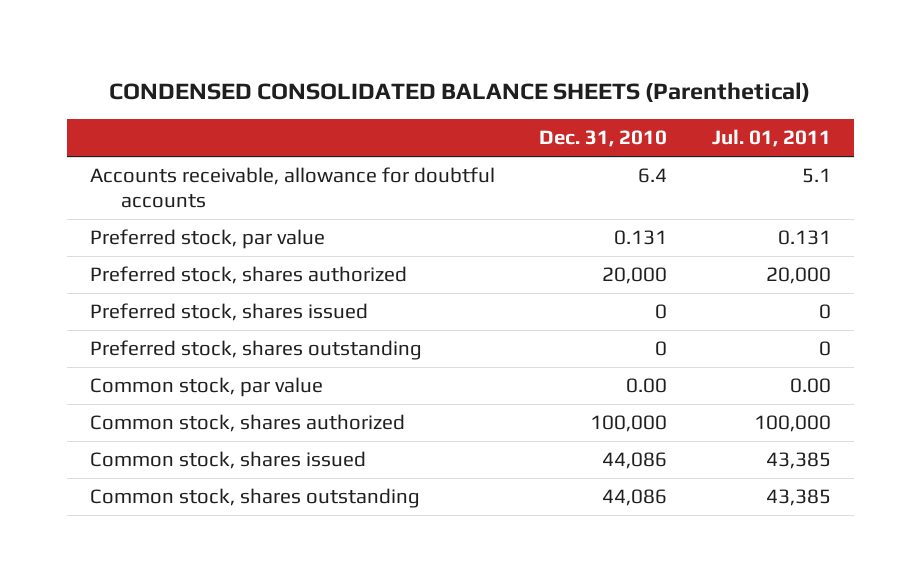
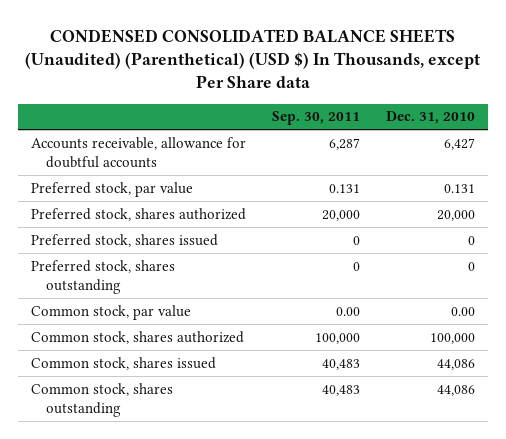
- CONDENSED CONSOLIDATED BALANCE SHEETS (Parenthetical)
+ CONDENSED CONSOLIDATED BALANCE SHEETS (Unaudited) (Parenthetical) (USD $) In Thousands, except Per Share data
- | Dec. 31, 2010 | Jul. 01, 2011
+ | Sep. 30, 2011 | Dec. 31, 2010
- Accounts receivable, allowance for doubtful accounts | 6.4 | 5.1
+ Accounts receivable, allowance for doubtful accounts | 6,287 | 6,427

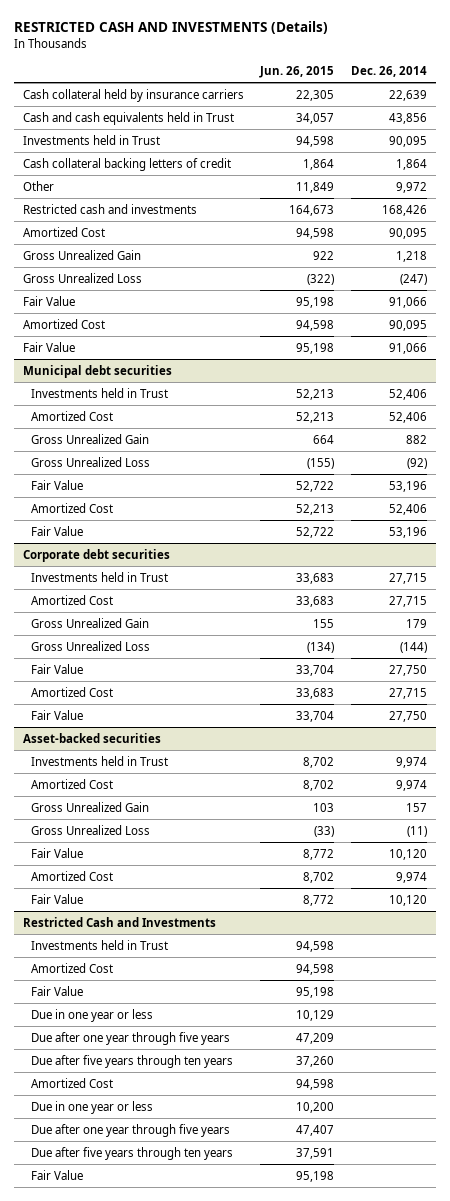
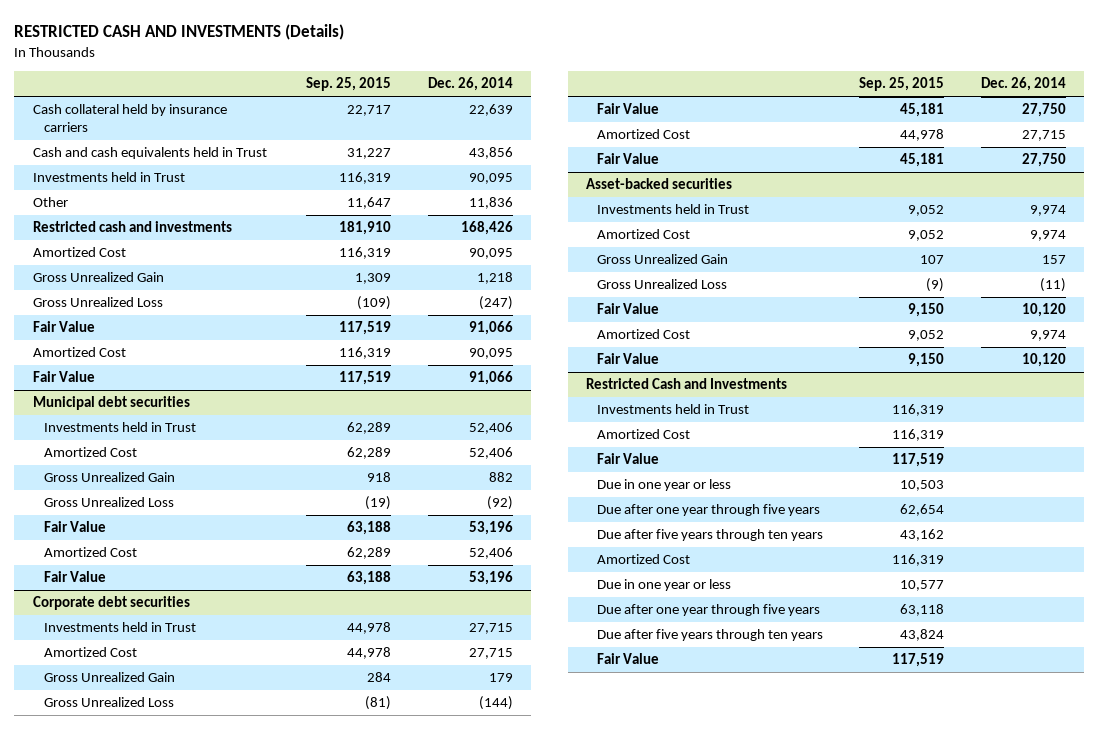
- | Jun. 26, 2015 | Dec. 26, 2014
+ | Sep. 25, 2015 | Dec. 26, 2014
- Cash collateral backing letters of credit | 1,864 | 1,864
- Other | 11,849 | 9,972
+ Other | 11,647 | 11,836

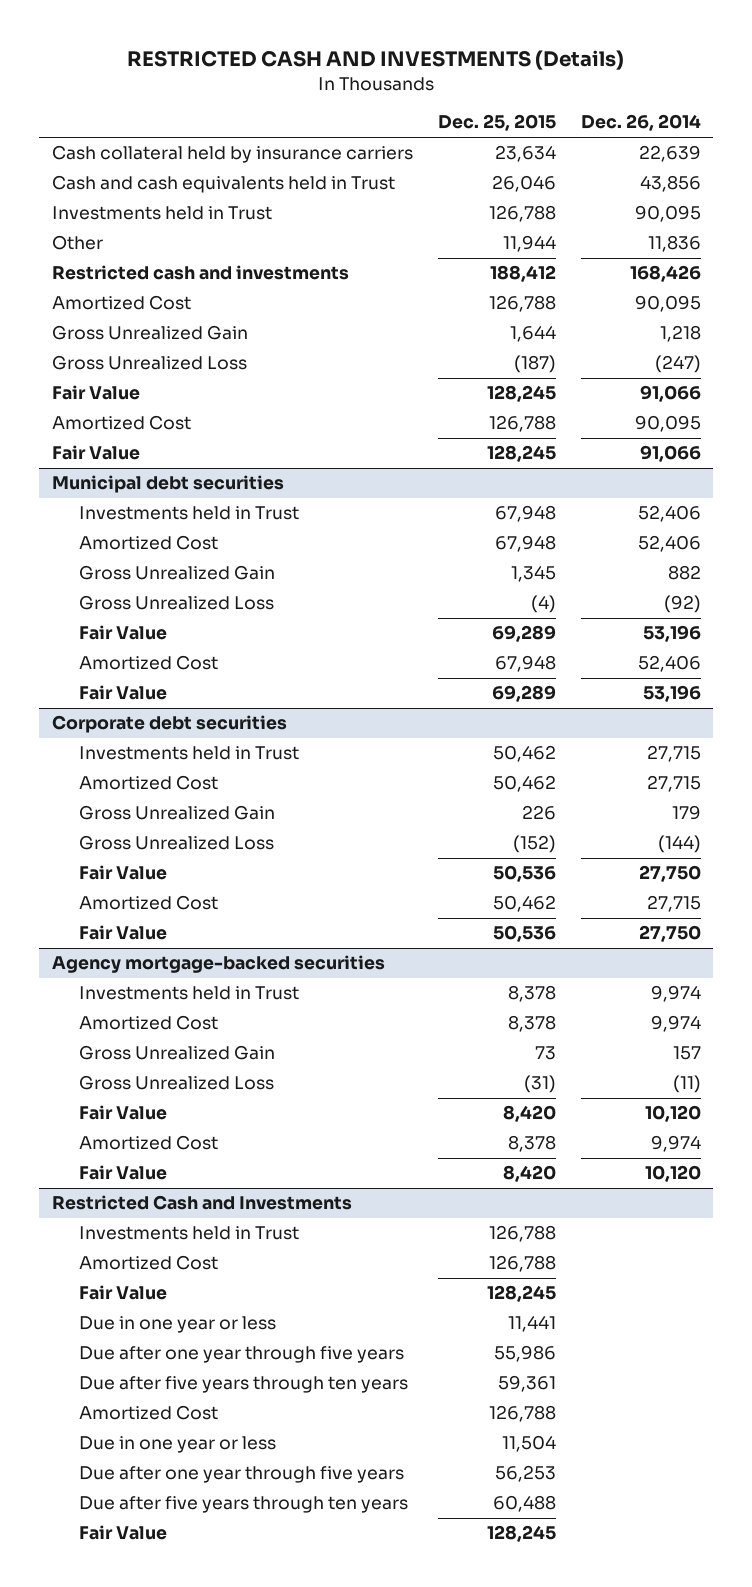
- | Sep. 25, 2015 | Dec. 26, 2014
+ | Dec. 25, 2015 | Dec. 26, 2014
- Asset-backed securities
+ Agency mortgage-backed securities

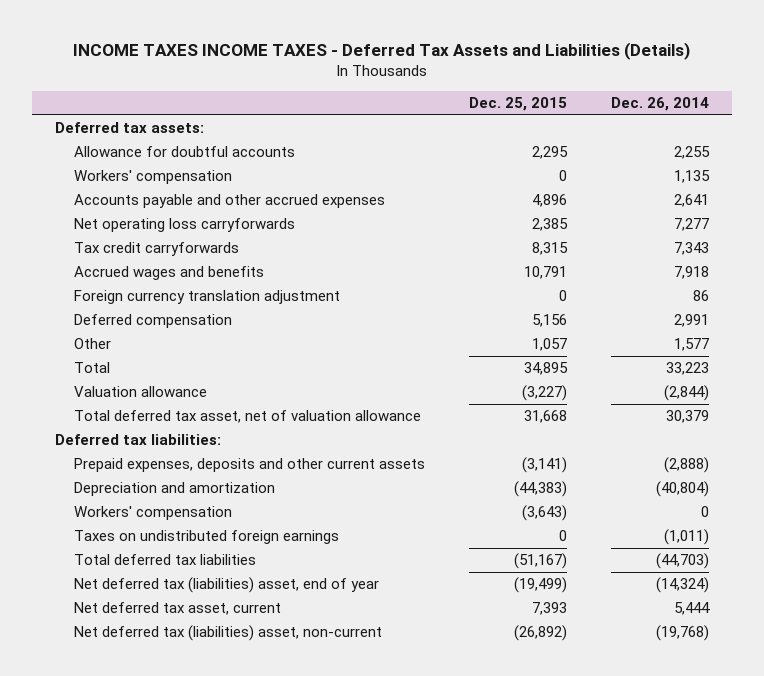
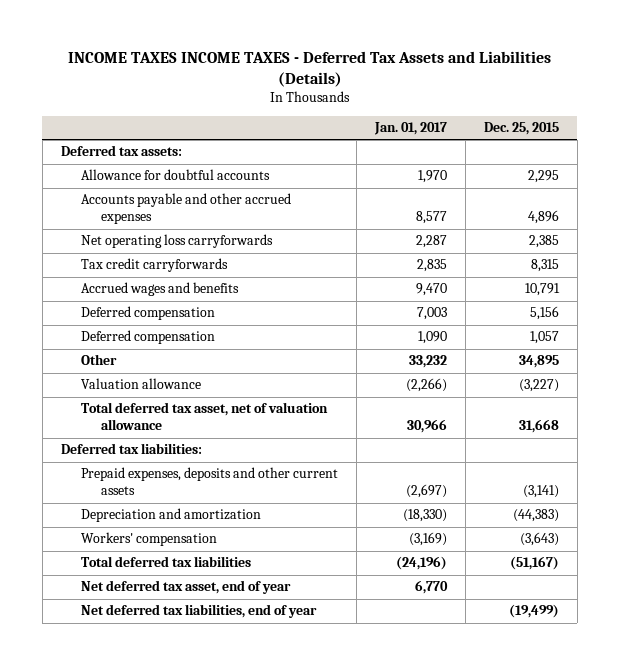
- | Dec. 25, 2015 | Dec. 26, 2014
+ | Jan. 01, 2017 | Dec. 25, 2015
- Workers' compensation | 0 | 1,135
- Foreign currency translation adjustment | 0 | 86
- Other | 1,057 | 1,577
- Total | 34,895 | 33,223
+ Deferred compensation | 1,090 | 1,057
+ Other | 33,232 | 34,895
- Taxes on undistributed foreign earnings | 0 | (1,011)
- Net deferred tax (liabilities) asset, end of year | (19,499) | (14,324)
- Net deferred tax asset, current | 7,393 | 5,444
- Net deferred tax (liabilities) asset, non-current | (26,892) | (19,768)
+ Net deferred tax asset, end of year | 6,770 |
+ Net deferred tax liabilities, end of year | | (19,499)

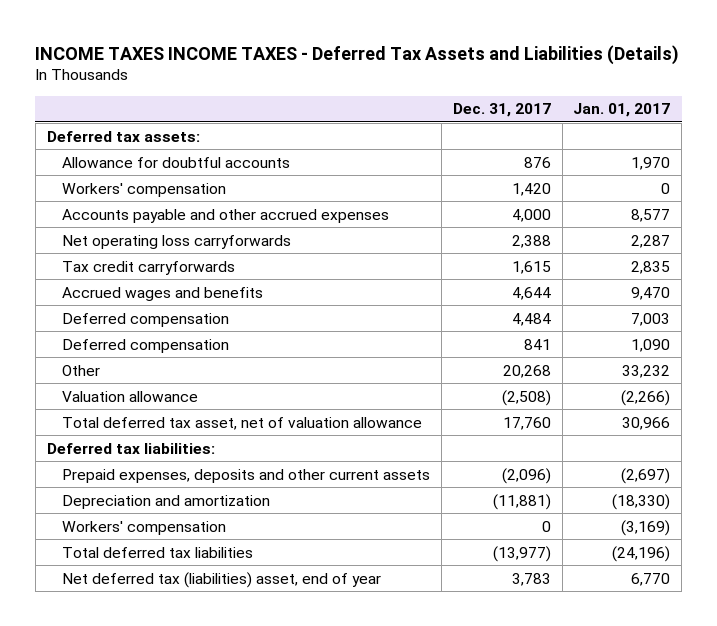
- | Jan. 01, 2017 | Dec. 25, 2015
+ | Dec. 31, 2017 | Jan. 01, 2017
+ Workers' compensation | 1,420 | 0
- Net deferred tax asset, end of year | 6,770 |
- Net deferred tax liabilities, end of year | | (19,499)
+ Net deferred tax (liabilities) asset, end of year | 3,783 | 6,770

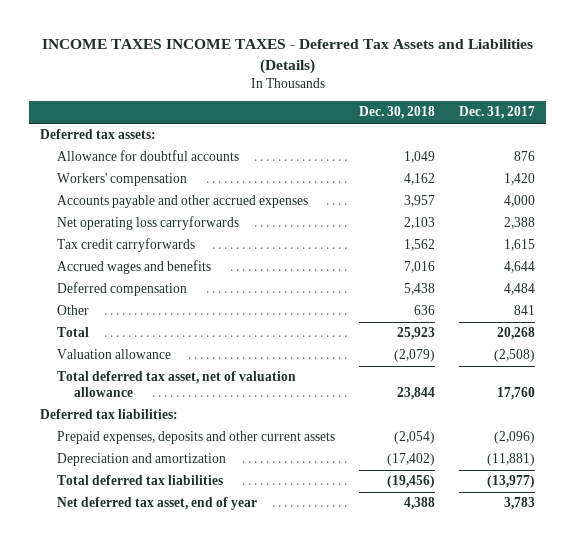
- | Dec. 31, 2017 | Jan. 01, 2017
+ | Dec. 30, 2018 | Dec. 31, 2017
- Deferred compensation | 841 | 1,090
- Other | 20,268 | 33,232
+ Other | 636 | 841
+ Total | 25,923 | 20,268
- Workers' compensation | 0 | (3,169)
- Net deferred tax (liabilities) asset, end of year | 3,783 | 6,770
+ Net deferred tax asset, end of year | 4,388 | 3,783

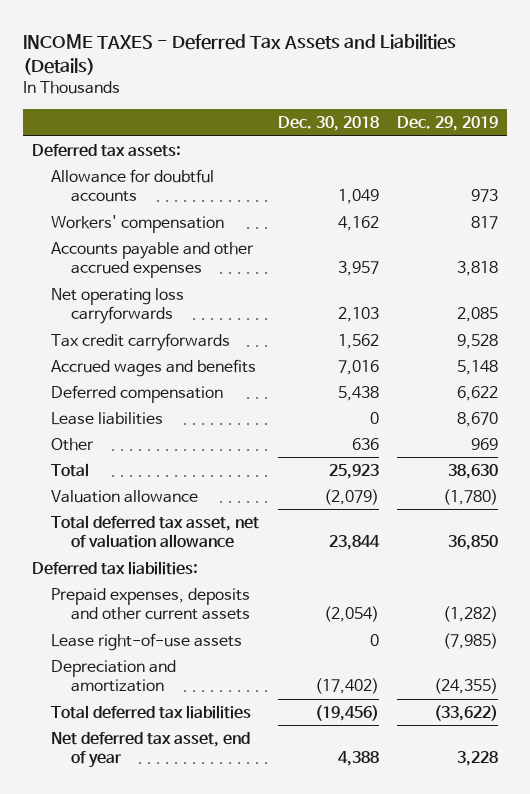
- INCOME TAXES INCOME TAXES - Deferred Tax Assets and Liabilities (Details)
+ INCOME TAXES - Deferred Tax Assets and Liabilities (Details)
- | Dec. 30, 2018 | Dec. 31, 2017
+ | Dec. 30, 2018 | Dec. 29, 2019
+ Lease liabilities | 0 | 8,670
+ Lease right-of-use assets | 0 | (7,985)

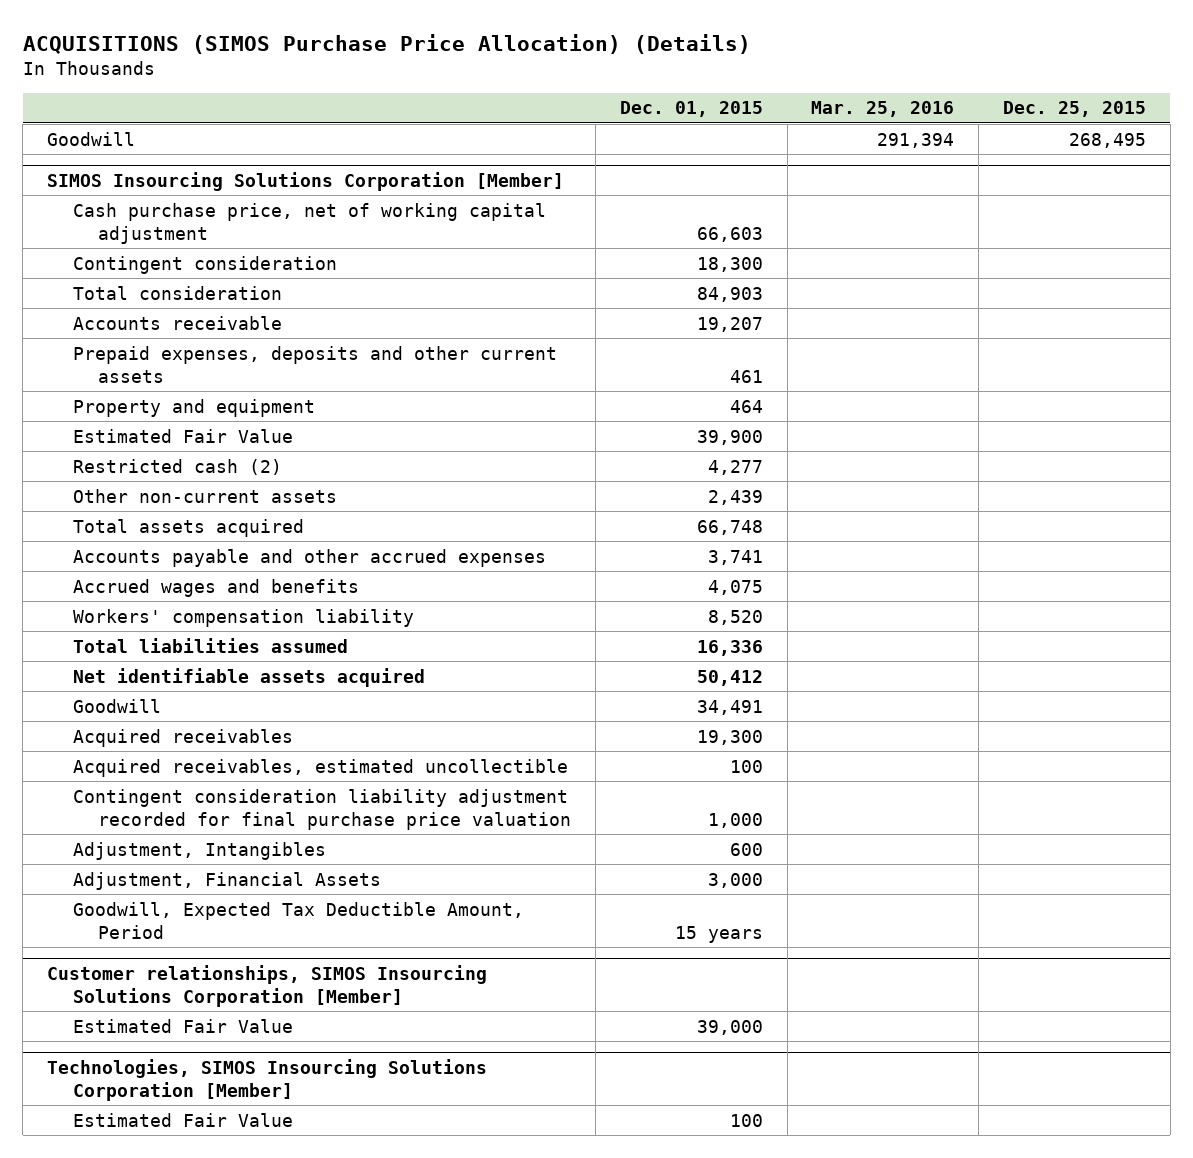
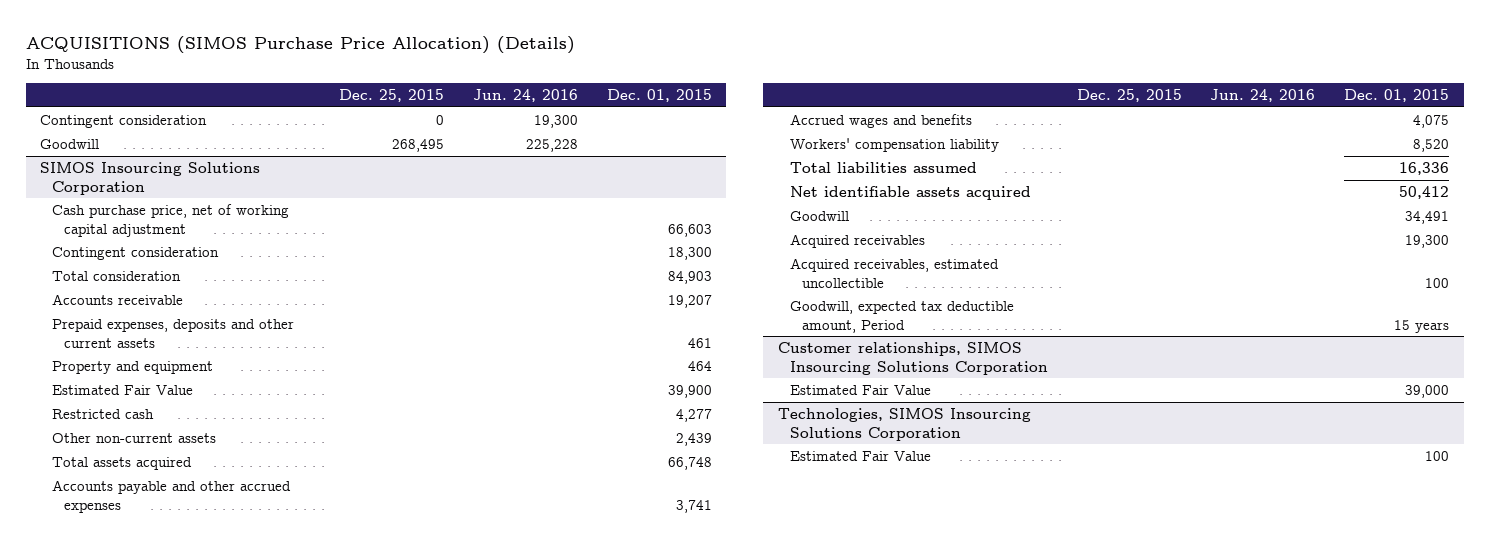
- | Dec. 01, 2015 | Mar. 25, 2016 | Dec. 25, 2015
+ | Dec. 25, 2015 | Jun. 24, 2016 | Dec. 01, 2015
+ Contingent consideration | 0 | 19,300 |
- SIMOS Insourcing Solutions Corporation [Member]
+ SIMOS Insourcing Solutions Corporation
- Restricted cash (2) | 4,277 | |
+ Restricted cash | | | 4,277
- Contingent consideration liability adjustment recorded for final purchase price valuation | 1,000 | |
- Adjustment, Intangibles | 600 | |
- Adjustment, Financial Assets | 3,000 | |
- Goodwill, Expected Tax Deductible Amount, Period | 15 years | |
- Customer relationships, SIMOS Insourcing Solutions Corporation [Member]
+ Goodwill, expected tax deductible amount, Period | | | 15 years
+ Customer relationships, SIMOS Insourcing Solutions Corporation
- Technologies, SIMOS Insourcing Solutions Corporation [Member]
+ Technologies, SIMOS Insourcing Solutions Corporation

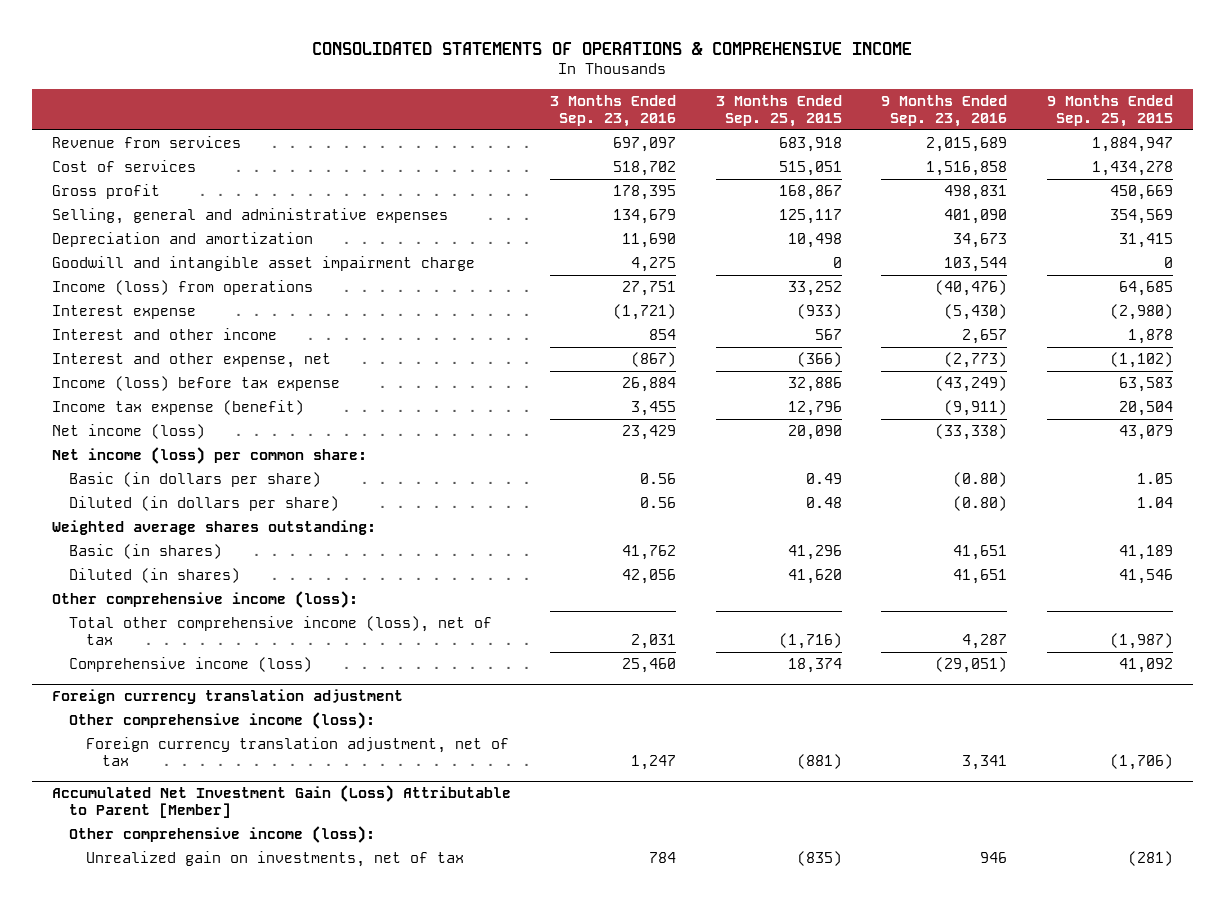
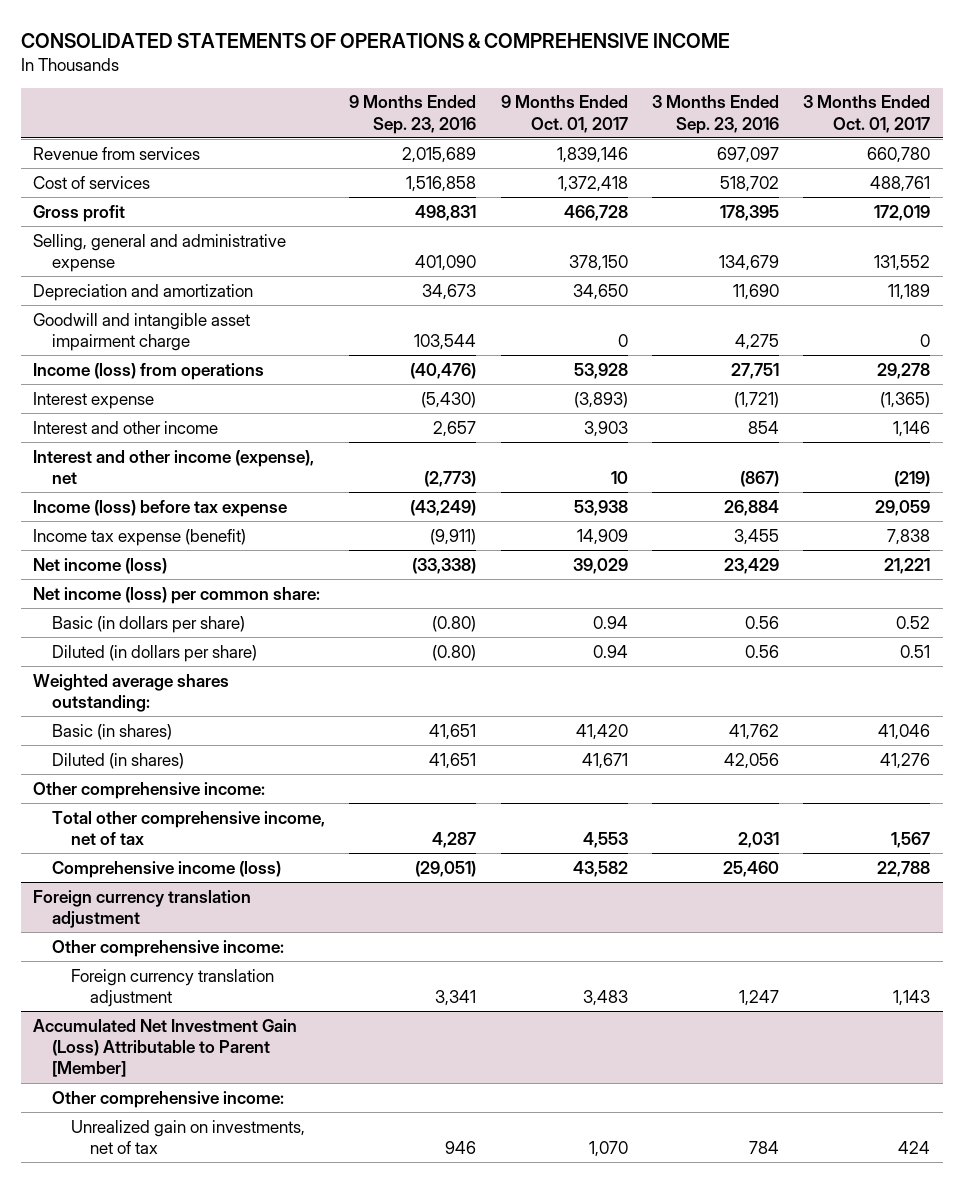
- | 3 Months Ended Sep. 23, 2016 | 3 Months Ended Sep. 25, 2015 | 9 Months Ended Sep. 23, 2016 | 9 Months Ended Sep. 25, 2015
+ | 9 Months Ended Sep. 23, 2016 | 9 Months Ended Oct. 01, 2017 | 3 Months Ended Sep. 23, 2016 | 3 Months Ended Oct. 01, 2017
- Selling, general and administrative expenses | 134,679 | 125,117 | 401,090 | 354,569
+ Selling, general and administrative expense | 401,090 | 378,150 | 134,679 | 131,552
- Interest and other expense, net | (867) | (366) | (2,773) | (1,102)
+ Interest and other income (expense), net | (2,773) | 10 | (867) | (219)
- Other comprehensive income (loss):
- Total other comprehensive income (loss), net of tax | 2,031 | (1,716) | 4,287 | (1,987)
+ Other comprehensive income:
+ Total other comprehensive income, net of tax | 4,287 | 4,553 | 2,031 | 1,567
@ Foreign currency translation adjustment
- Other comprehensive income (loss):
- Foreign currency translation adjustment, net of tax | 1,247 | (881) | 3,341 | (1,706)
+ Other comprehensive income:
+ Foreign currency translation adjustment | 3,341 | 3,483 | 1,247 | 1,143
@ Accumulated Net Investment Gain (Loss) Attributable to Parent [Member]
- Other comprehensive income (loss):
+ Other comprehensive income:

